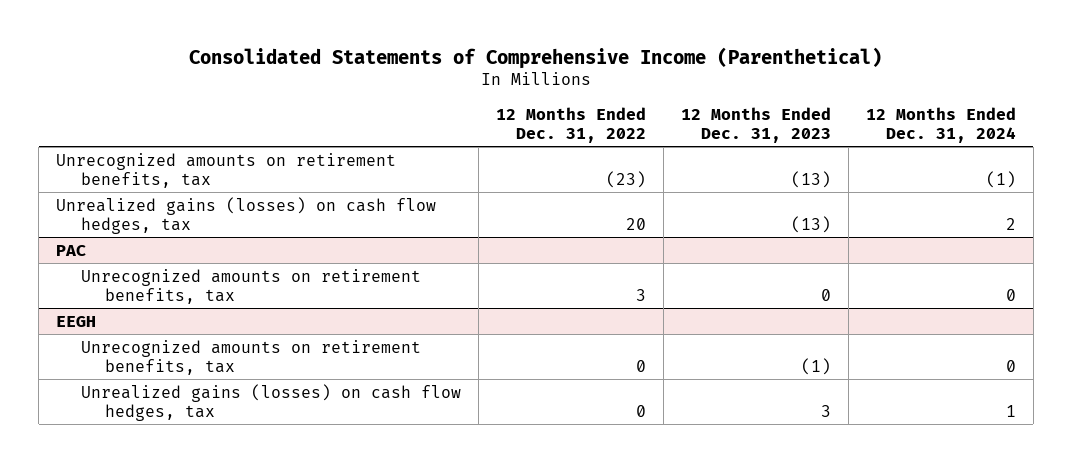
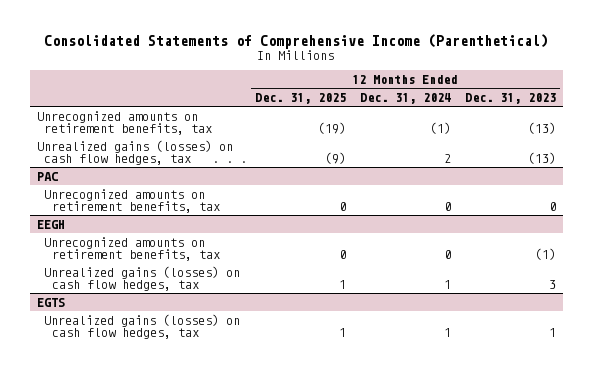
- | 12 Months Ended Dec. 31, 2022 | 12 Months Ended Dec. 31, 2023 | 12 Months Ended Dec. 31, 2024
+ | 12 Months Ended Dec. 31, 2025 | 12 Months Ended Dec. 31, 2024 | 12 Months Ended Dec. 31, 2023
+ EGTS
+ Unrealized gains (losses) on cash flow hedges, tax | 1 | 1 | 1

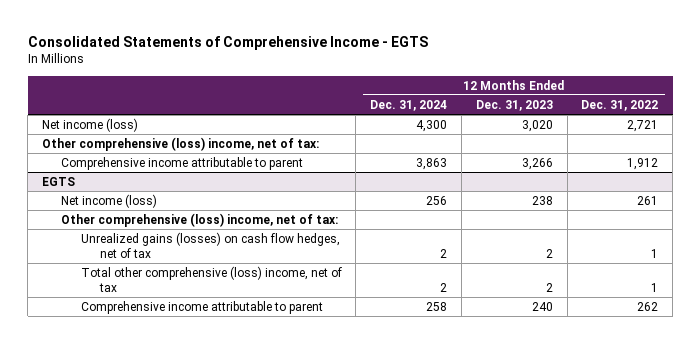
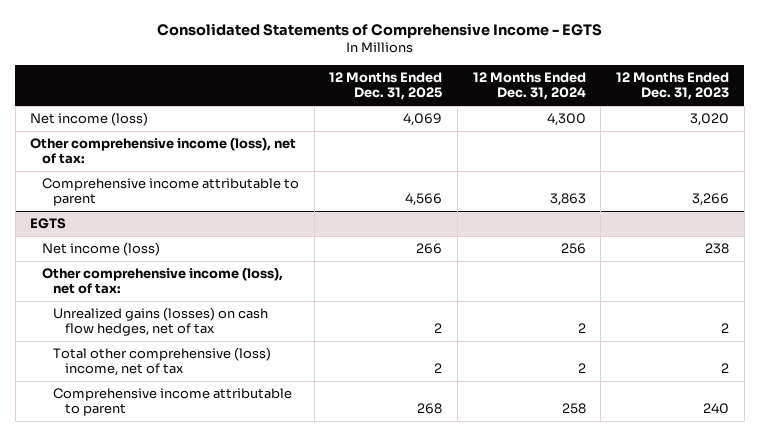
- | 12 Months Ended Dec. 31, 2024 | 12 Months Ended Dec. 31, 2023 | 12 Months Ended Dec. 31, 2022
+ | 12 Months Ended Dec. 31, 2025 | 12 Months Ended Dec. 31, 2024 | 12 Months Ended Dec. 31, 2023
- Other comprehensive (loss) income, net of tax:
+ Other comprehensive income (loss), net of tax:
@ EGTS
- Other comprehensive (loss) income, net of tax:
+ Other comprehensive income (loss), net of tax:

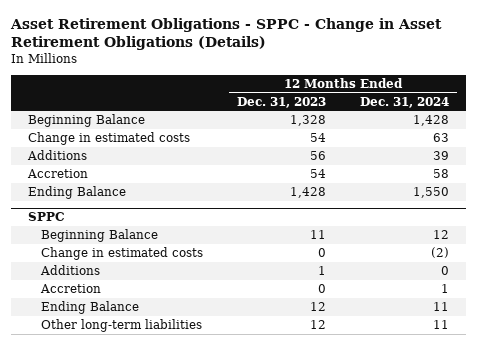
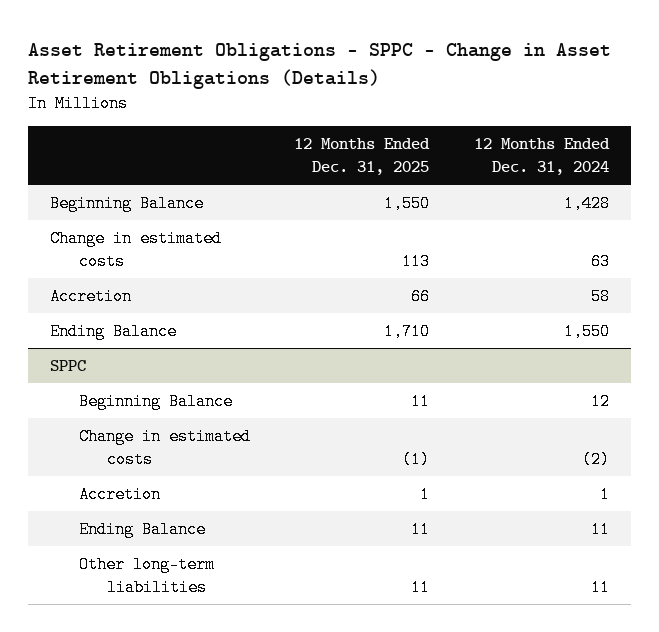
- | 12 Months Ended Dec. 31, 2023 | 12 Months Ended Dec. 31, 2024
+ | 12 Months Ended Dec. 31, 2025 | 12 Months Ended Dec. 31, 2024
- Additions | 56 | 39
@ SPPC
- Additions | 1 | 0

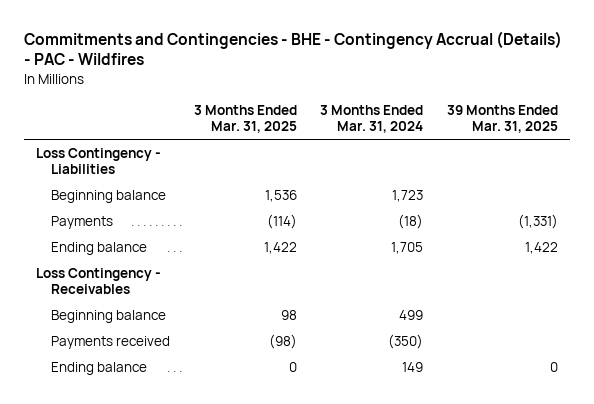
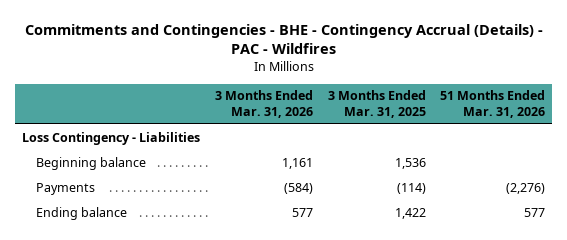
- | 3 Months Ended Mar. 31, 2025 | 3 Months Ended Mar. 31, 2024 | 39 Months Ended Mar. 31, 2025
+ | 3 Months Ended Mar. 31, 2026 | 3 Months Ended Mar. 31, 2025 | 51 Months Ended Mar. 31, 2026
- Loss Contingency - Receivables
- Beginning balance | 98 | 499 |
- Payments received | (98) | (350) |
- Ending balance | 0 | 149 | 0

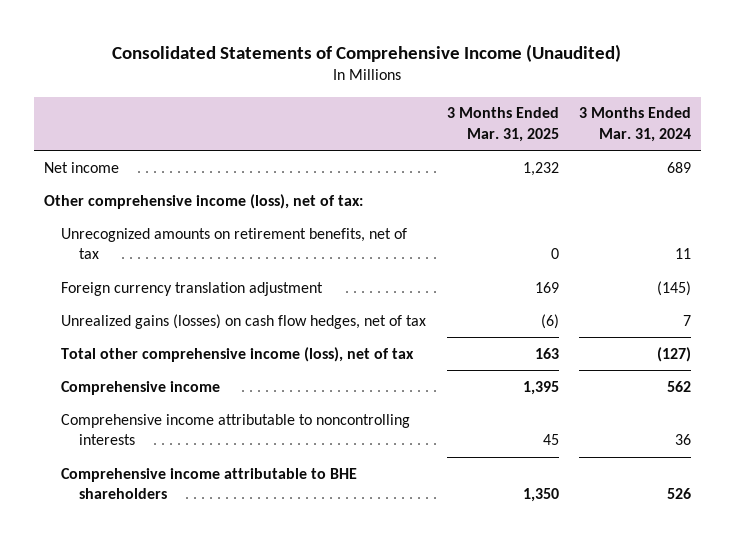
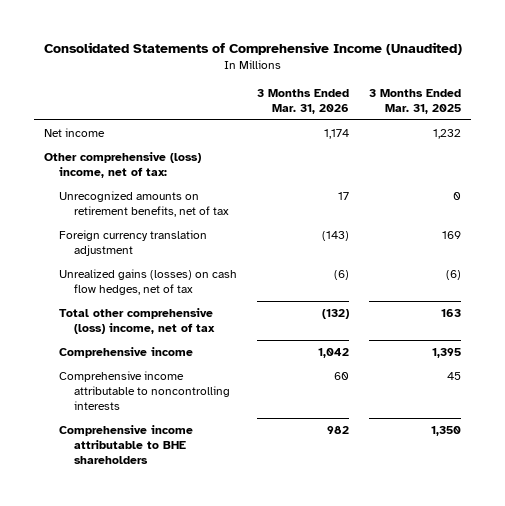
- | 3 Months Ended Mar. 31, 2025 | 3 Months Ended Mar. 31, 2024
+ | 3 Months Ended Mar. 31, 2026 | 3 Months Ended Mar. 31, 2025
- Other comprehensive income (loss), net of tax:
+ Other comprehensive (loss) income, net of tax:
- Total other comprehensive income (loss), net of tax | 163 | (127)
+ Total other comprehensive (loss) income, net of tax | (132) | 163

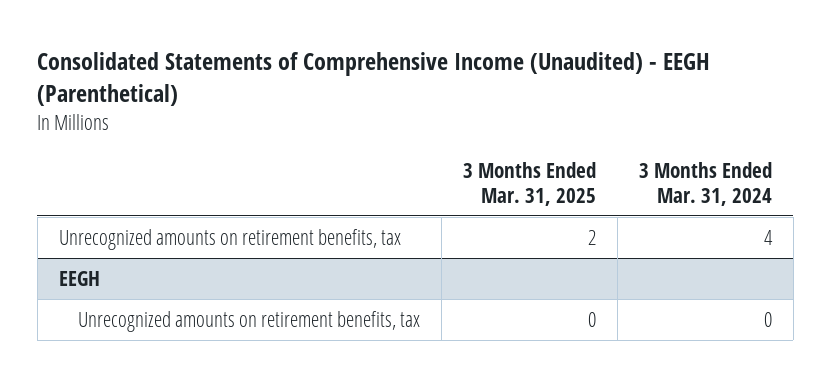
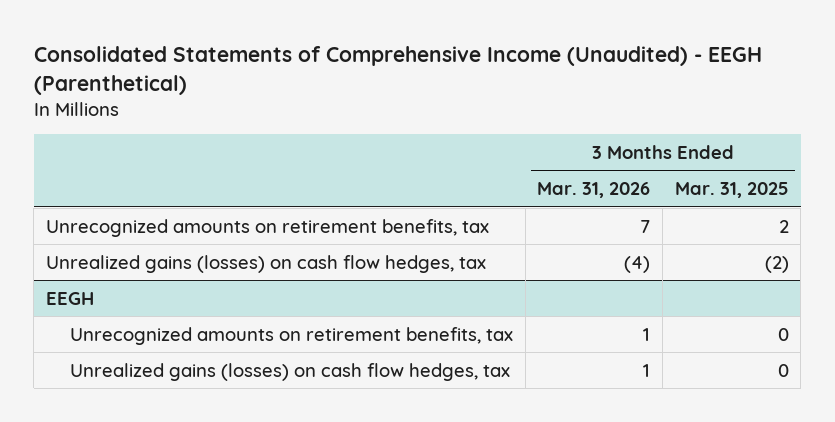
- | 3 Months Ended Mar. 31, 2025 | 3 Months Ended Mar. 31, 2024
+ | 3 Months Ended Mar. 31, 2026 | 3 Months Ended Mar. 31, 2025
+ Unrealized gains (losses) on cash flow hedges, tax | (4) | (2)
@ EEGH
+ Unrealized gains (losses) on cash flow hedges, tax | 1 | 0

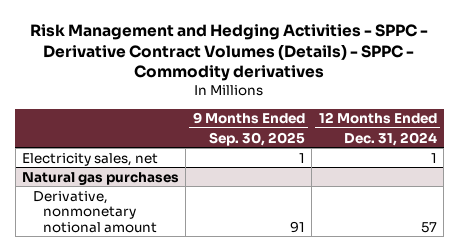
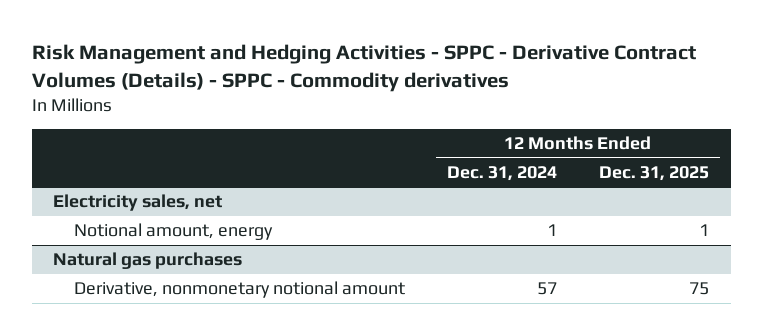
- | 9 Months Ended Sep. 30, 2025 | 12 Months Ended Dec. 31, 2024
+ | 12 Months Ended Dec. 31, 2024 | 12 Months Ended Dec. 31, 2025
- Electricity sales, net | 1 | 1
+ Electricity sales, net
+ Notional amount, energy | 1 | 1

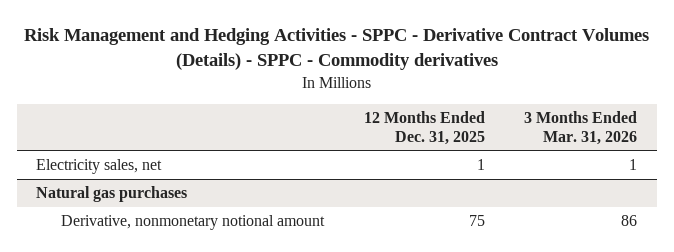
- | 12 Months Ended Dec. 31, 2024 | 12 Months Ended Dec. 31, 2025
+ | 12 Months Ended Dec. 31, 2025 | 3 Months Ended Mar. 31, 2026
- Electricity sales, net
- Notional amount, energy | 1 | 1
+ Electricity sales, net | 1 | 1

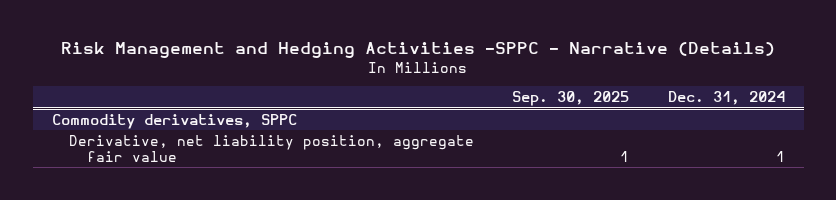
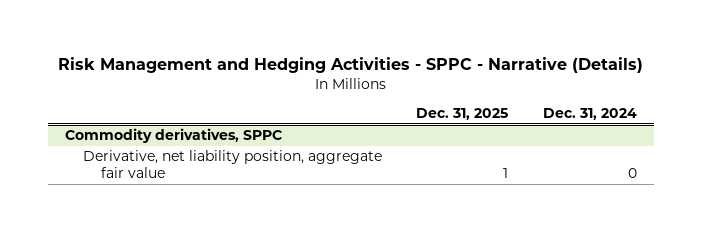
- Risk Management and Hedging Activities -SPPC - Narrative (Details)
+ Risk Management and Hedging Activities - SPPC - Narrative (Details)
- | Sep. 30, 2025 | Dec. 31, 2024
+ | Dec. 31, 2025 | Dec. 31, 2024
@ Commodity derivatives, SPPC
- Derivative, net liability position, aggregate fair value | 1 | 1
+ Derivative, net liability position, aggregate fair value | 1 | 0

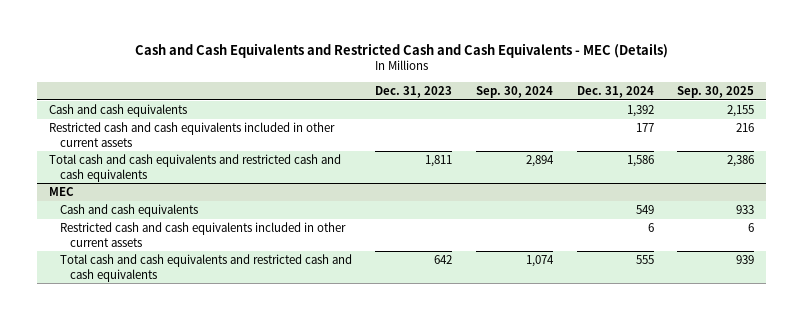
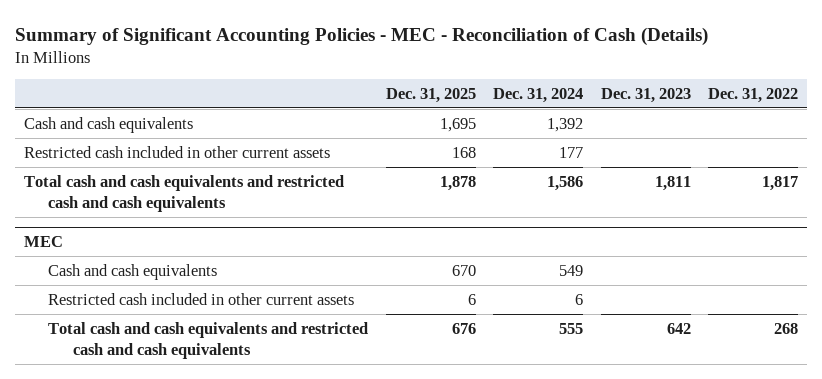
- Cash and Cash Equivalents and Restricted Cash and Cash Equivalents - MEC (Details)
+ Summary of Significant Accounting Policies - MEC - Reconciliation of Cash (Details)
- | Dec. 31, 2023 | Sep. 30, 2024 | Dec. 31, 2024 | Sep. 30, 2025
+ | Dec. 31, 2025 | Dec. 31, 2024 | Dec. 31, 2023 | Dec. 31, 2022
- Restricted cash and cash equivalents included in other current assets | | | 177 | 216
+ Restricted cash included in other current assets | 168 | 177 | |
@ MEC
- Restricted cash and cash equivalents included in other current assets | | | 6 | 6
+ Restricted cash included in other current assets | 6 | 6 | |

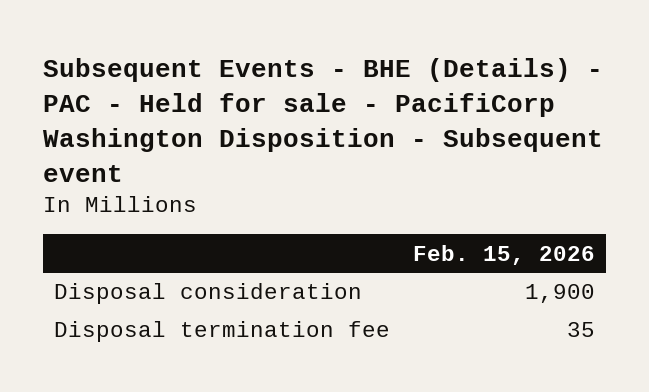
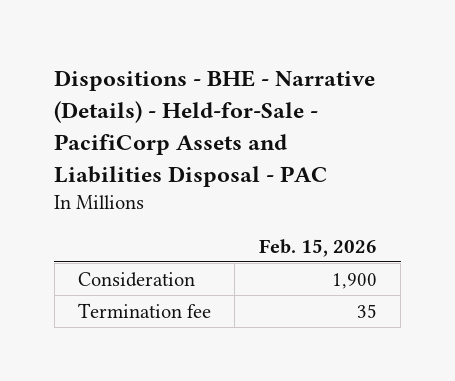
- Subsequent Events - BHE (Details) - PAC - Held for sale - PacifiCorp Washington Disposition - Subsequent event
+ Dispositions - BHE - Narrative (Details) - Held-for-Sale - PacifiCorp Assets and Liabilities Disposal - PAC
- Disposal consideration | 1,900
- Disposal termination fee | 35
+ Consideration | 1,900
+ Termination fee | 35

